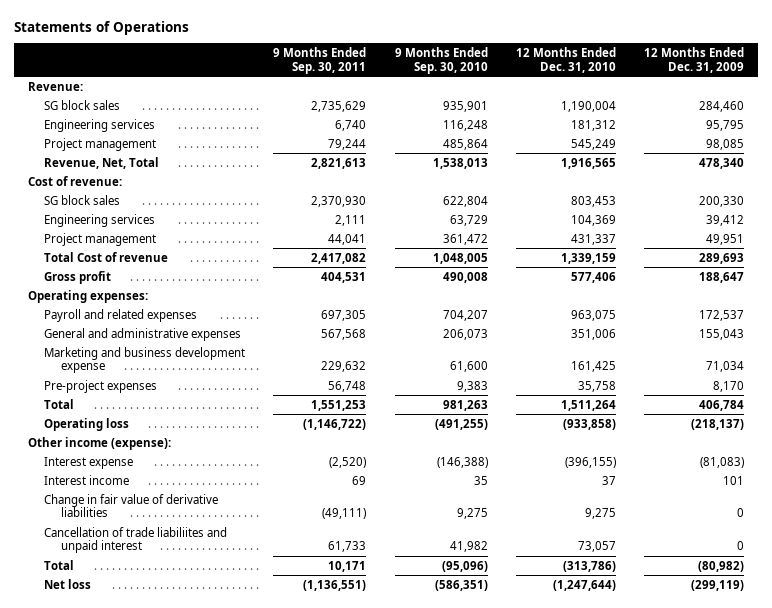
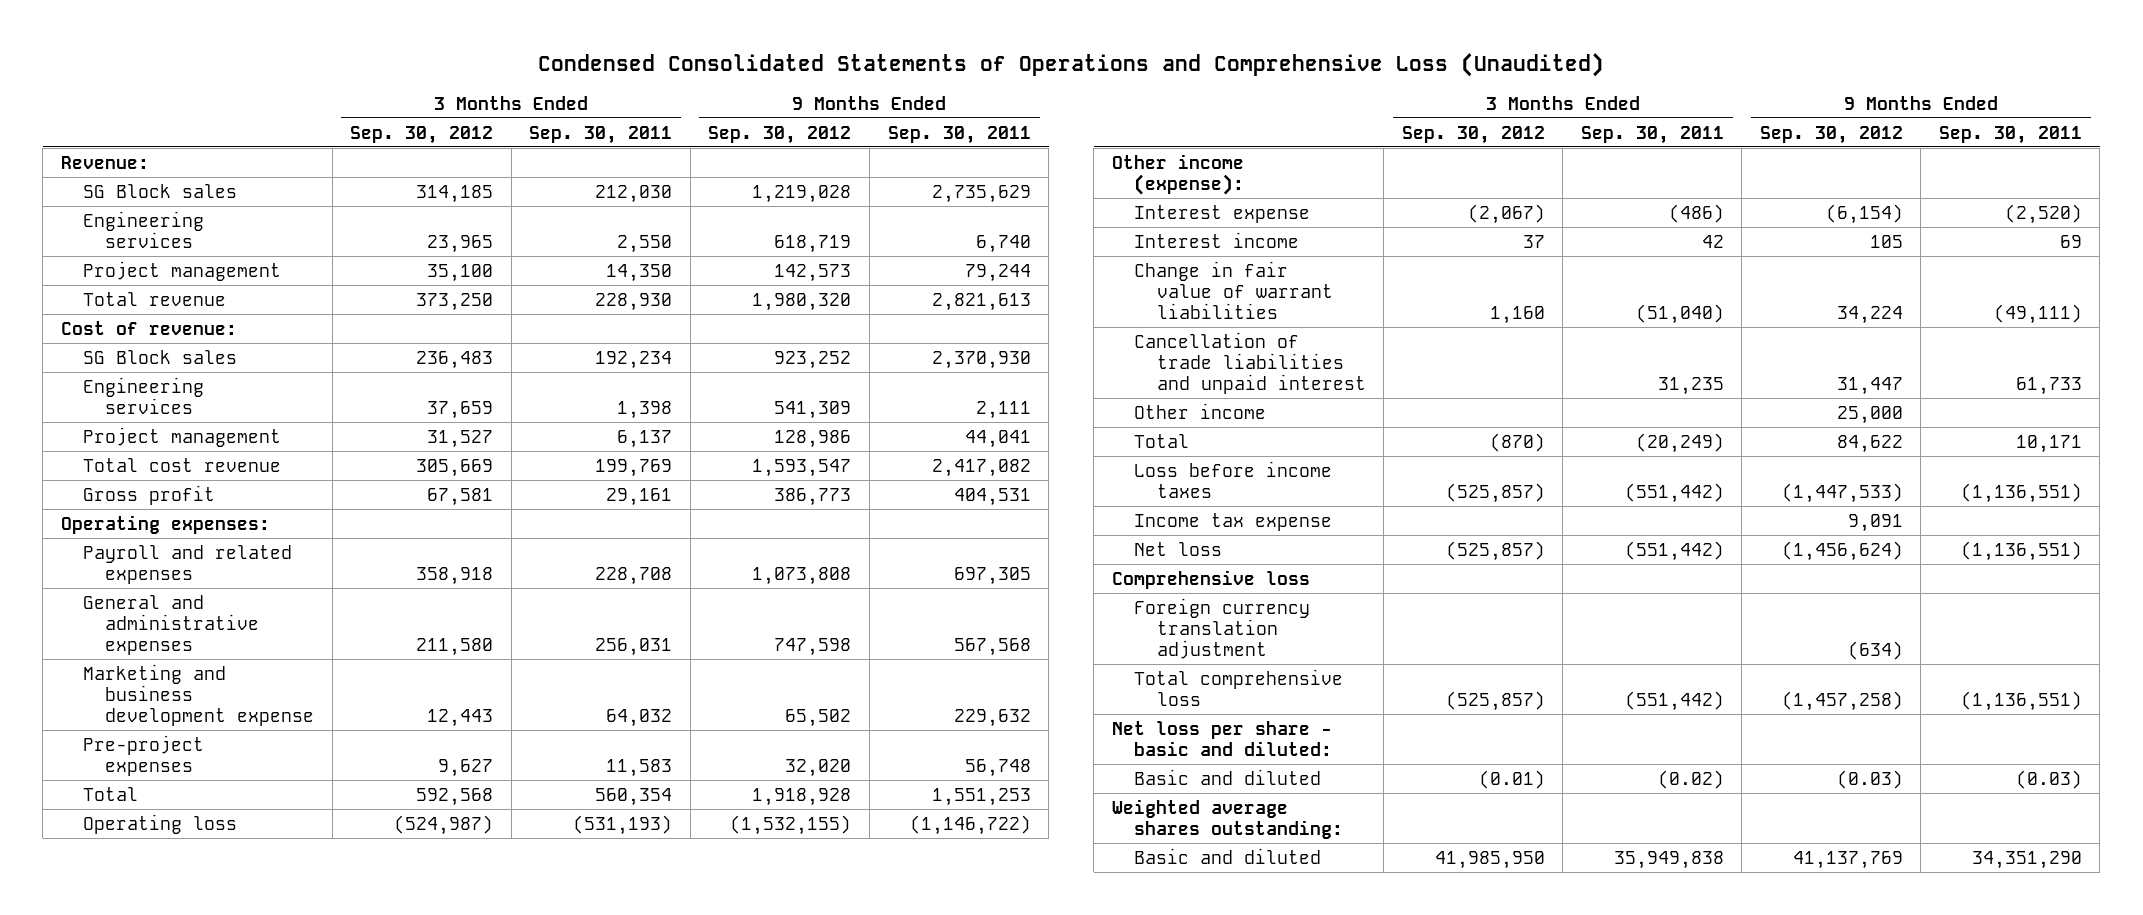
- Statements of Operations
+ Condensed Consolidated Statements of Operations and Comprehensive Loss (Unaudited)
- | 9 Months Ended Sep. 30, 2011 | 9 Months Ended Sep. 30, 2010 | 12 Months Ended Dec. 31, 2010 | 12 Months Ended Dec. 31, 2009
+ | 3 Months Ended Sep. 30, 2012 | 3 Months Ended Sep. 30, 2011 | 9 Months Ended Sep. 30, 2012 | 9 Months Ended Sep. 30, 2011
- SG block sales | 2,735,629 | 935,901 | 1,190,004 | 284,460
+ SG Block sales | 314,185 | 212,030 | 1,219,028 | 2,735,629
- Revenue, Net, Total | 2,821,613 | 1,538,013 | 1,916,565 | 478,340
+ Total revenue | 373,250 | 228,930 | 1,980,320 | 2,821,613
- SG block sales | 2,370,930 | 622,804 | 803,453 | 200,330
+ SG Block sales | 236,483 | 192,234 | 923,252 | 2,370,930
- Total Cost of revenue | 2,417,082 | 1,048,005 | 1,339,159 | 289,693
+ Total cost revenue | 305,669 | 199,769 | 1,593,547 | 2,417,082
- Change in fair value of derivative liabilities | (49,111) | 9,275 | 9,275 | 0
- Cancellation of trade liabiliites and unpaid interest | 61,733 | 41,982 | 73,057 | 0
+ Change in fair value of warrant liabilities | 1,160 | (51,040) | 34,224 | (49,111)
+ Cancellation of trade liabilities and unpaid interest | | 31,235 | 31,447 | 61,733
+ Other income | | | 25,000 |
+ Loss before income taxes | (525,857) | (551,442) | (1,447,533) | (1,136,551)
+ Income tax expense | | | 9,091 |
+ Comprehensive loss
+ Foreign currency translation adjustment | | | (634) |
+ Total comprehensive loss | (525,857) | (551,442) | (1,457,258) | (1,136,551)
+ Net loss per share - basic and diluted:
+ Basic and diluted | (0.01) | (0.02) | (0.03) | (0.03)
+ Weighted average shares outstanding:
+ Basic and diluted | 41,985,950 | 35,949,838 | 41,137,769 | 34,351,290

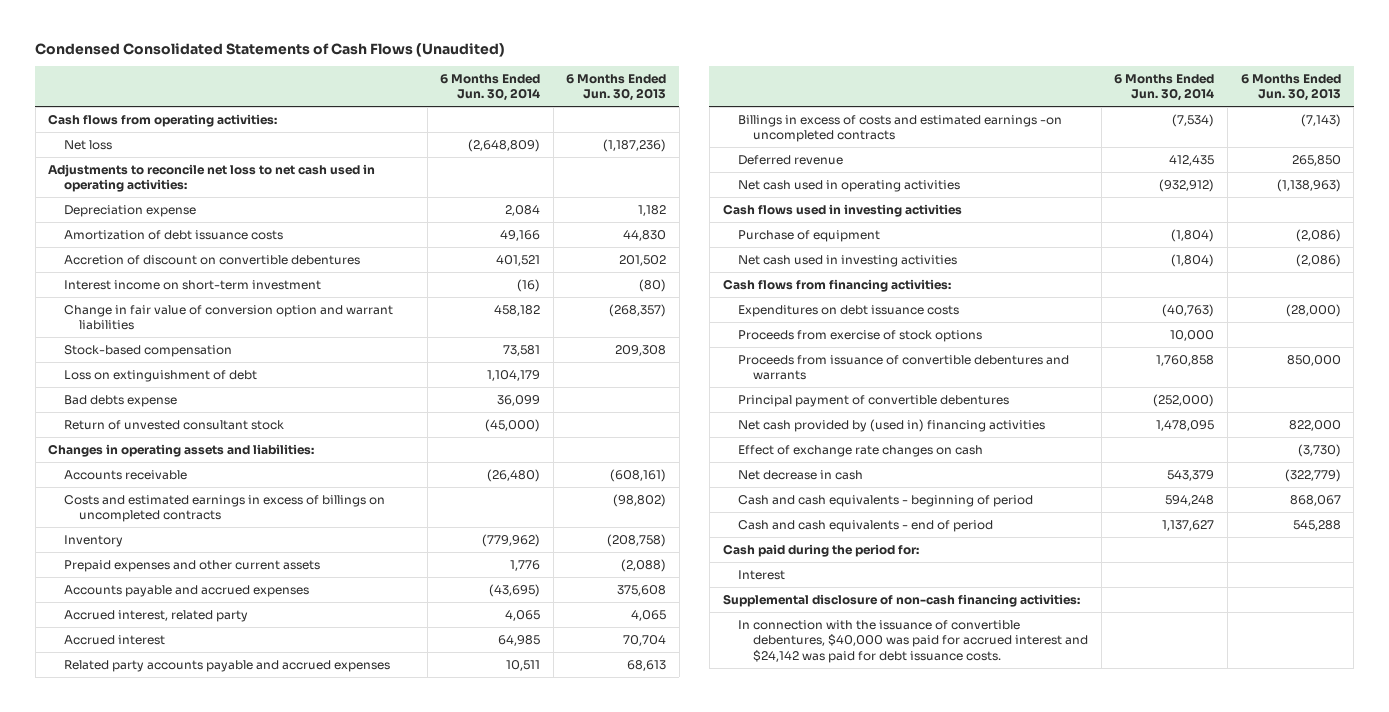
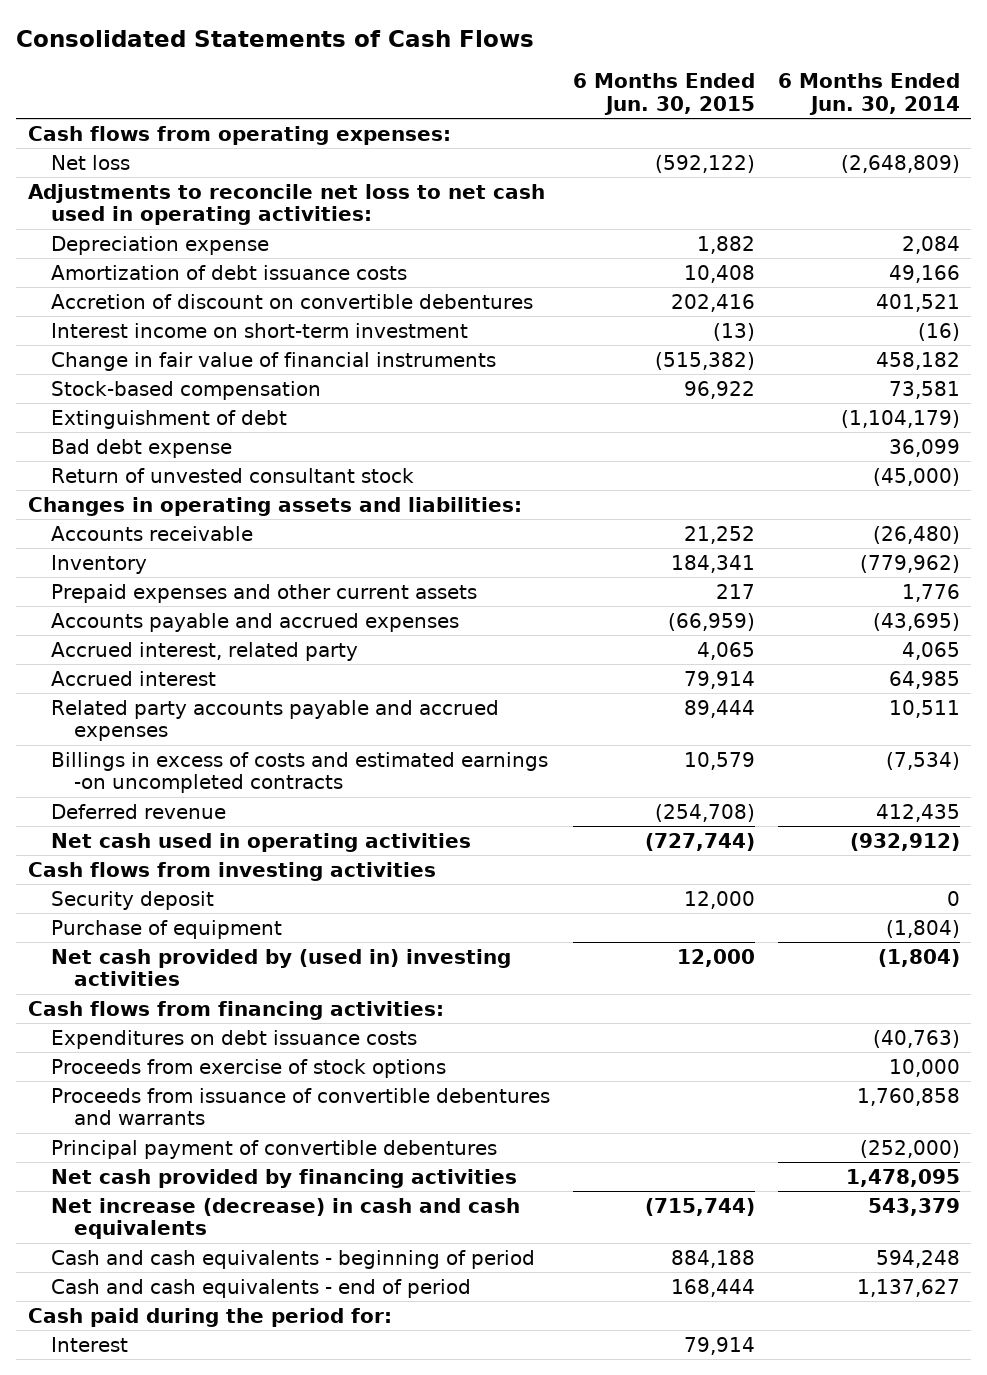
- Condensed Consolidated Statements of Cash Flows (Unaudited)
+ Consolidated Statements of Cash Flows
- | 6 Months Ended Jun. 30, 2014 | 6 Months Ended Jun. 30, 2013
+ | 6 Months Ended Jun. 30, 2015 | 6 Months Ended Jun. 30, 2014
- Cash flows from operating activities:
+ Cash flows from operating expenses:
- Change in fair value of conversion option and warrant liabilities | 458,182 | (268,357)
+ Change in fair value of financial instruments | (515,382) | 458,182
- Loss on extinguishment of debt | 1,104,179 |
- Bad debts expense | 36,099 |
+ Extinguishment of debt | | (1,104,179)
+ Bad debt expense | | 36,099
- Costs and estimated earnings in excess of billings on uncompleted contracts | | (98,802)
- Cash flows used in investing activities
+ Cash flows from investing activities
+ Security deposit | 12,000 | 0
- Net cash used in investing activities | (1,804) | (2,086)
+ Net cash provided by (used in) investing activities | 12,000 | (1,804)
- Net cash provided by (used in) financing activities | 1,478,095 | 822,000
- Effect of exchange rate changes on cash | | (3,730)
- Net decrease in cash | 543,379 | (322,779)
+ Net cash provided by financing activities | | 1,478,095
+ Net increase (decrease) in cash and cash equivalents | (715,744) | 543,379
- Supplemental disclosure of non-cash financing activities:
- In connection with the issuance of convertible debentures, $40,000 was paid for accrued interest and $24,142 was paid for debt issuance costs.

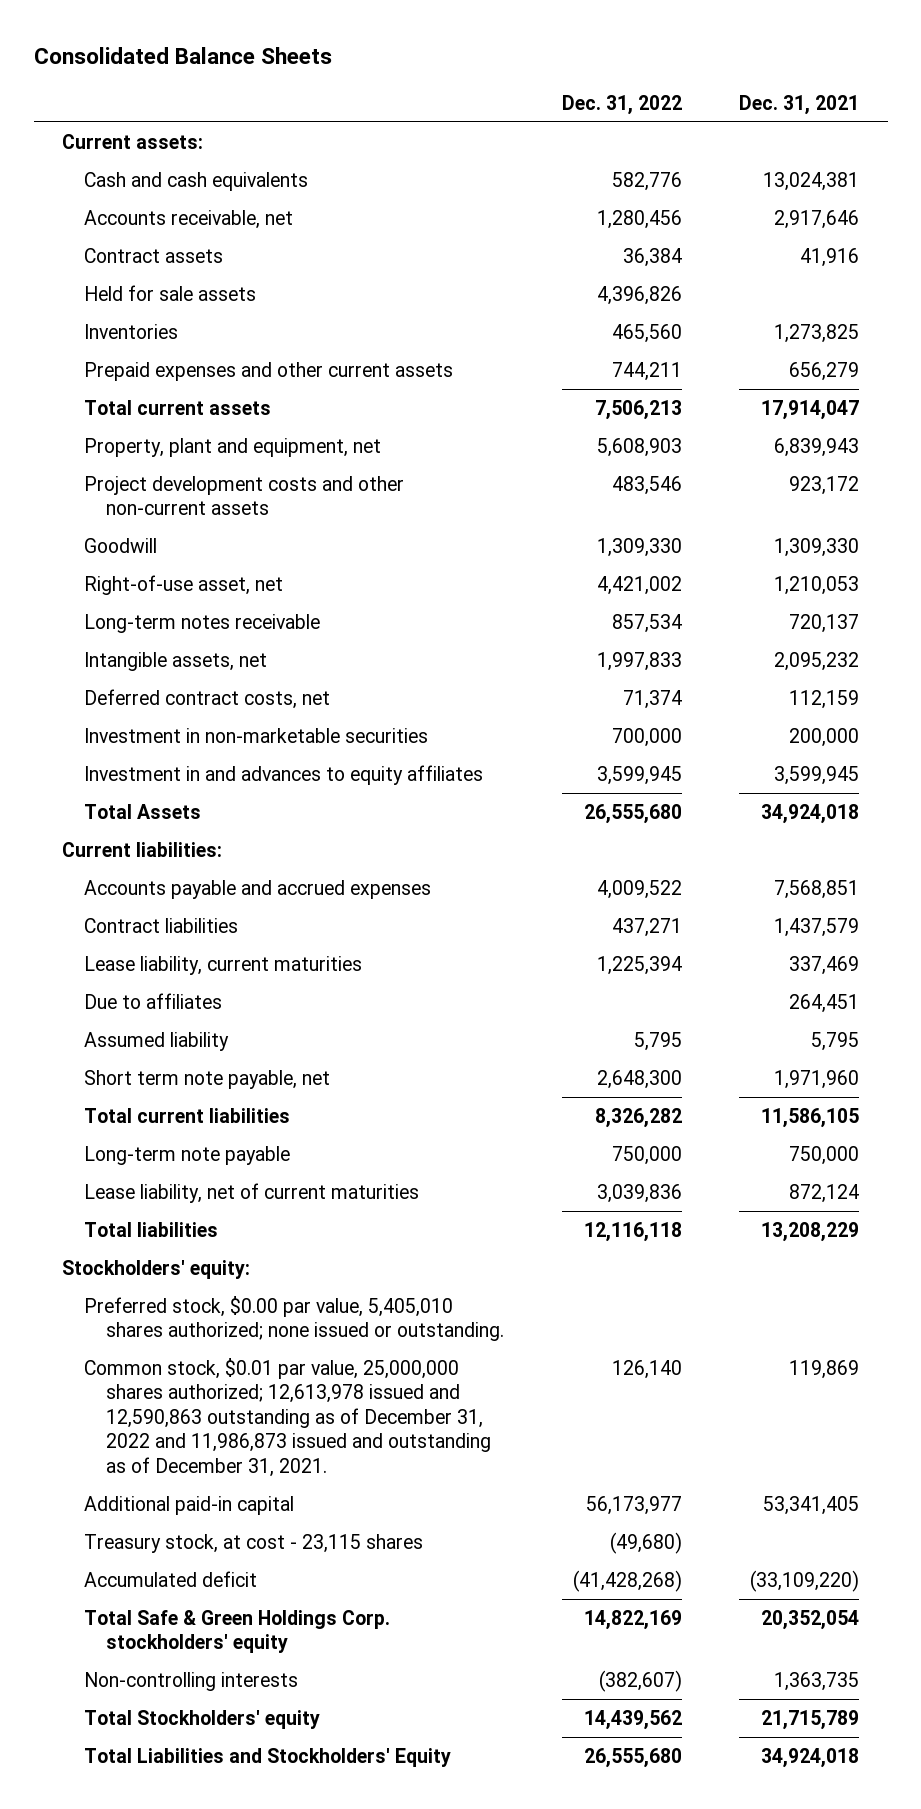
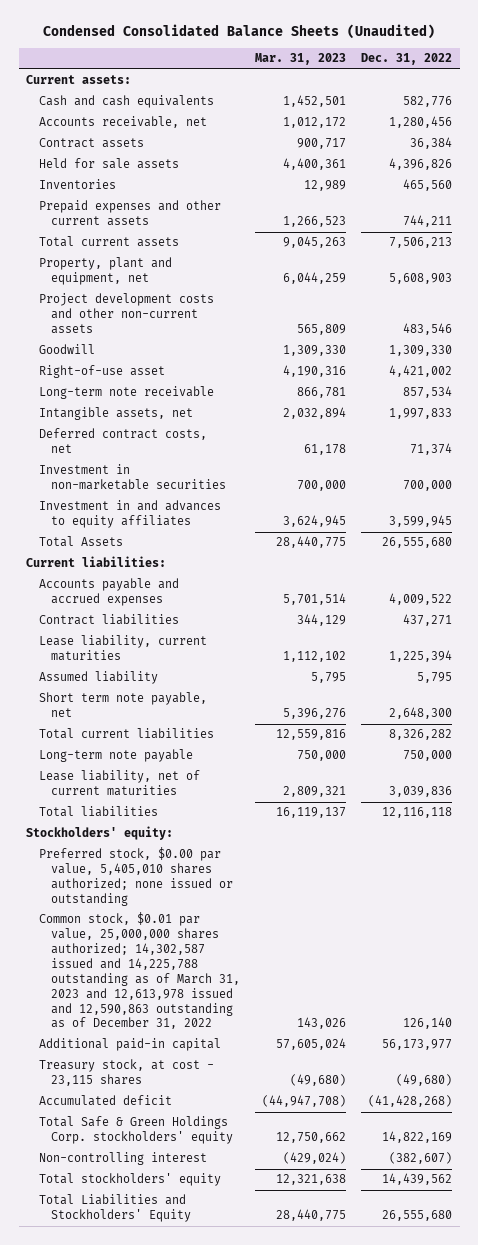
- Consolidated Balance Sheets
+ Condensed Consolidated Balance Sheets (Unaudited)
- | Dec. 31, 2022 | Dec. 31, 2021
+ | Mar. 31, 2023 | Dec. 31, 2022
- Right-of-use asset, net | 4,421,002 | 1,210,053
- Long-term notes receivable | 857,534 | 720,137
+ Right-of-use asset | 4,190,316 | 4,421,002
+ Long-term note receivable | 866,781 | 857,534
- Due to affiliates | | 264,451
- Preferred stock, $0.00 par value, 5,405,010 shares authorized; none issued or outstanding.
- Common stock, $0.01 par value, 25,000,000 shares authorized; 12,613,978 issued and 12,590,863 outstanding as of December 31, 2022 and 11,986,873 issued and outstanding as of December 31, 2021. | 126,140 | 119,869
+ Preferred stock, $0.00 par value, 5,405,010 shares authorized; none issued or outstanding
+ Common stock, $0.01 par value, 25,000,000 shares authorized; 14,302,587 issued and 14,225,788 outstanding as of March 31, 2023 and 12,613,978 issued and 12,590,863 outstanding as of December 31, 2022 | 143,026 | 126,140
- Non-controlling interests | (382,607) | 1,363,735
- Total Stockholders' equity | 14,439,562 | 21,715,789
+ Non-controlling interest | (429,024) | (382,607)
+ Total stockholders' equity | 12,321,638 | 14,439,562

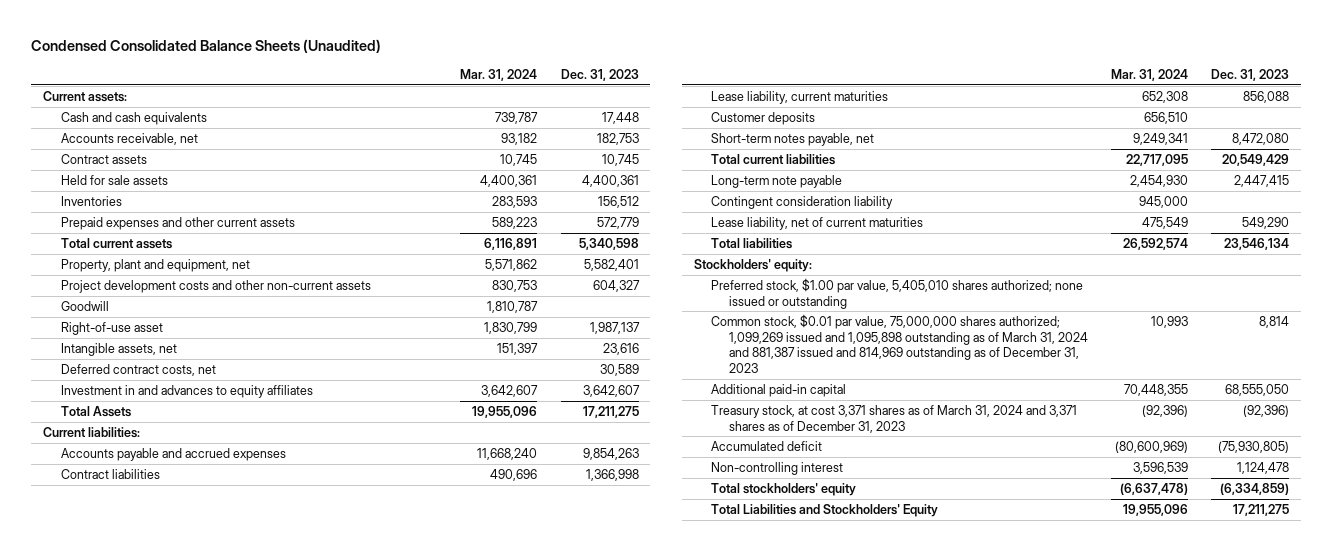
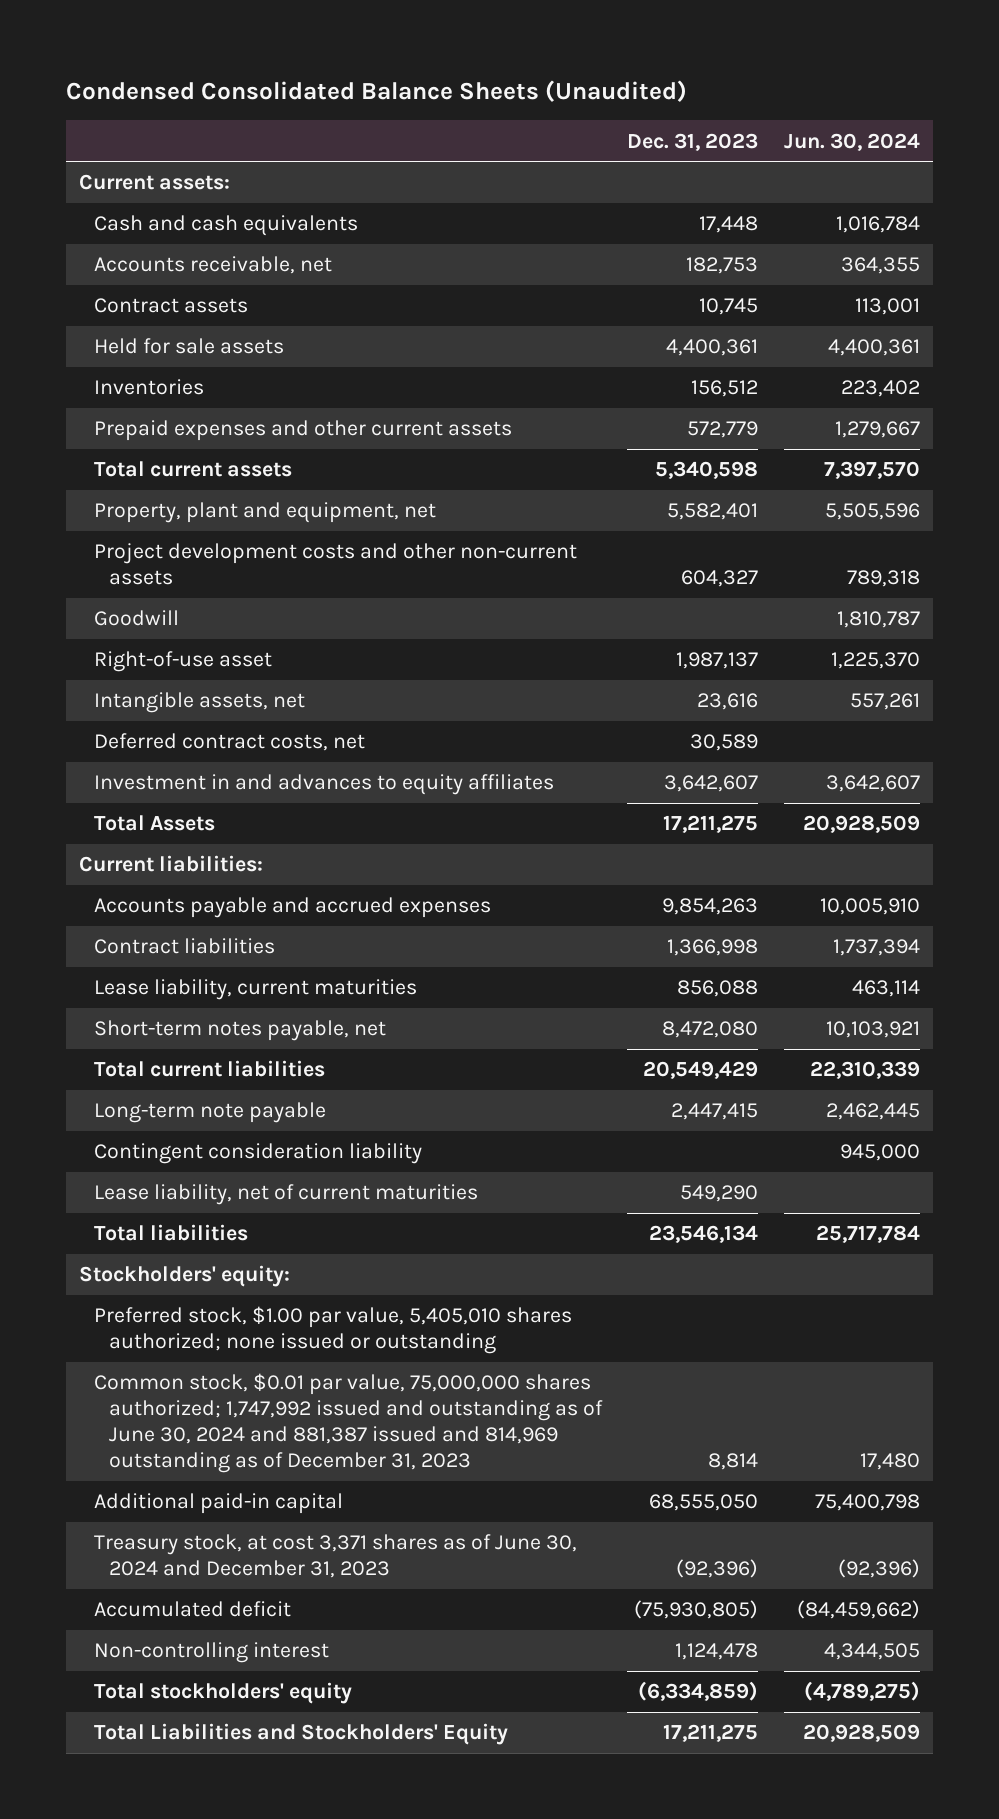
- | Mar. 31, 2024 | Dec. 31, 2023
+ | Dec. 31, 2023 | Jun. 30, 2024
- Customer deposits | 656,510 |
- Common stock, $0.01 par value, 75,000,000 shares authorized; 1,099,269 issued and 1,095,898 outstanding as of March 31, 2024 and 881,387 issued and 814,969 outstanding as of December 31, 2023 | 10,993 | 8,814
+ Common stock, $0.01 par value, 75,000,000 shares authorized; 1,747,992 issued and outstanding as of June 30, 2024 and 881,387 issued and 814,969 outstanding as of December 31, 2023 | 8,814 | 17,480
- Treasury stock, at cost 3,371 shares as of March 31, 2024 and 3,371 shares as of December 31, 2023 | (92,396) | (92,396)
+ Treasury stock, at cost 3,371 shares as of June 30, 2024 and December 31, 2023 | (92,396) | (92,396)

